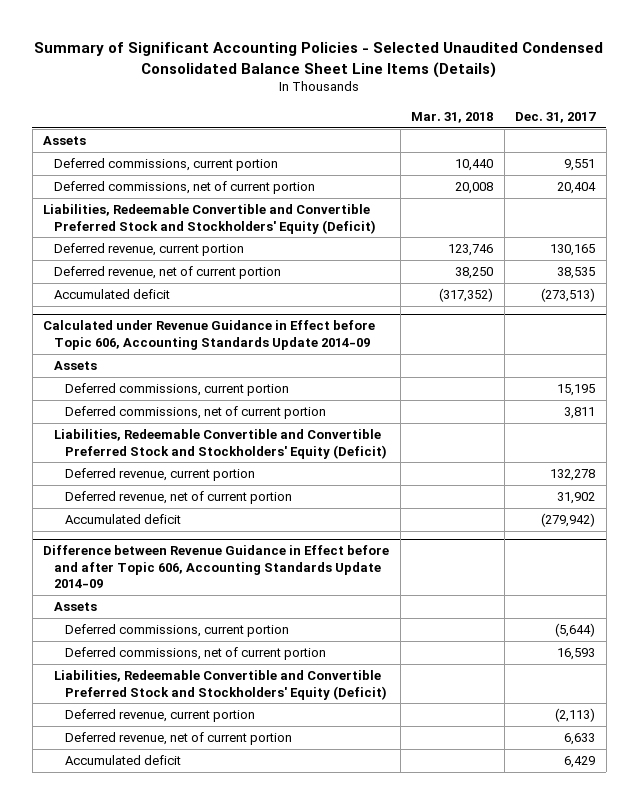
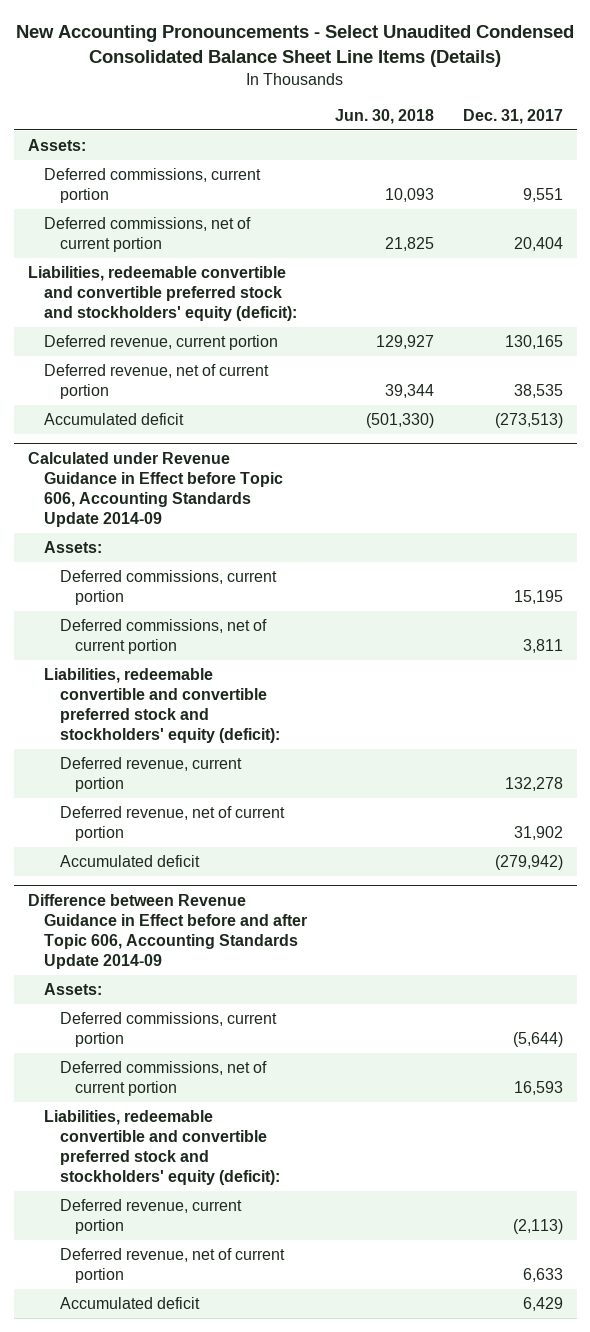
- Summary of Significant Accounting Policies - Selected Unaudited Condensed Consolidated Balance Sheet Line Items (Details)
+ New Accounting Pronouncements - Select Unaudited Condensed Consolidated Balance Sheet Line Items (Details)
- | Mar. 31, 2018 | Dec. 31, 2017
+ | Jun. 30, 2018 | Dec. 31, 2017
- Assets
+ Assets:
- Liabilities, Redeemable Convertible and Convertible Preferred Stock and Stockholders' Equity (Deficit)
+ Liabilities, redeemable convertible and convertible preferred stock and stockholders' equity (deficit):
@ Calculated under Revenue Guidance in Effect before Topic 606, Accounting Standards Update 2014-09
- Assets
+ Assets:
- Liabilities, Redeemable Convertible and Convertible Preferred Stock and Stockholders' Equity (Deficit)
+ Liabilities, redeemable convertible and convertible preferred stock and stockholders' equity (deficit):
@ Difference between Revenue Guidance in Effect before and after Topic 606, Accounting Standards Update 2014-09
- Assets
+ Assets:
- Liabilities, Redeemable Convertible and Convertible Preferred Stock and Stockholders' Equity (Deficit)
+ Liabilities, redeemable convertible and convertible preferred stock and stockholders' equity (deficit):

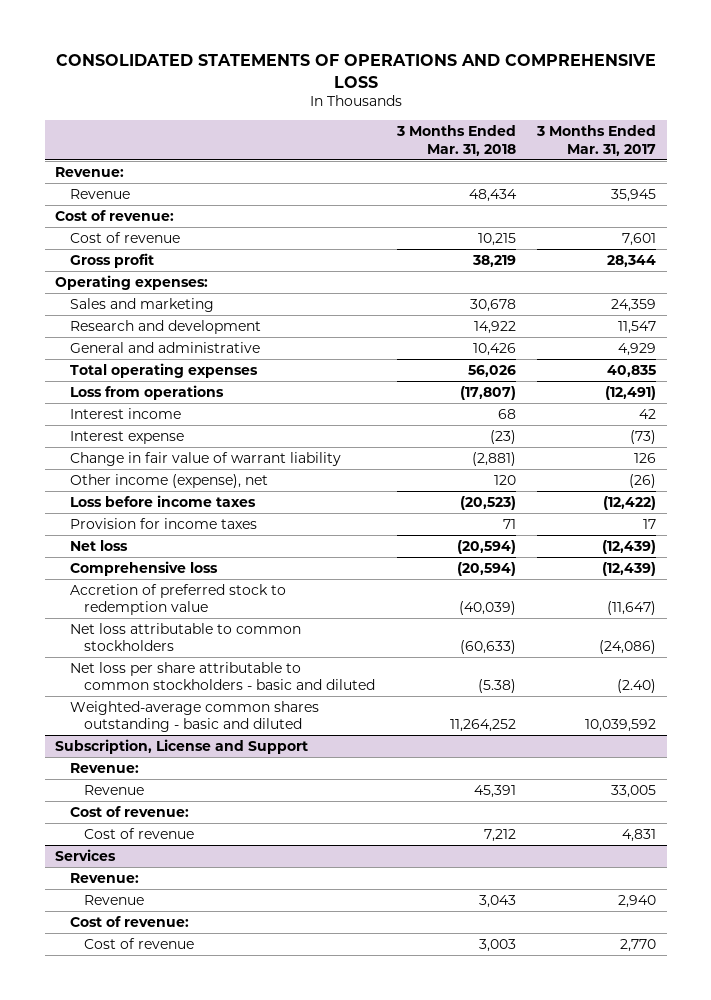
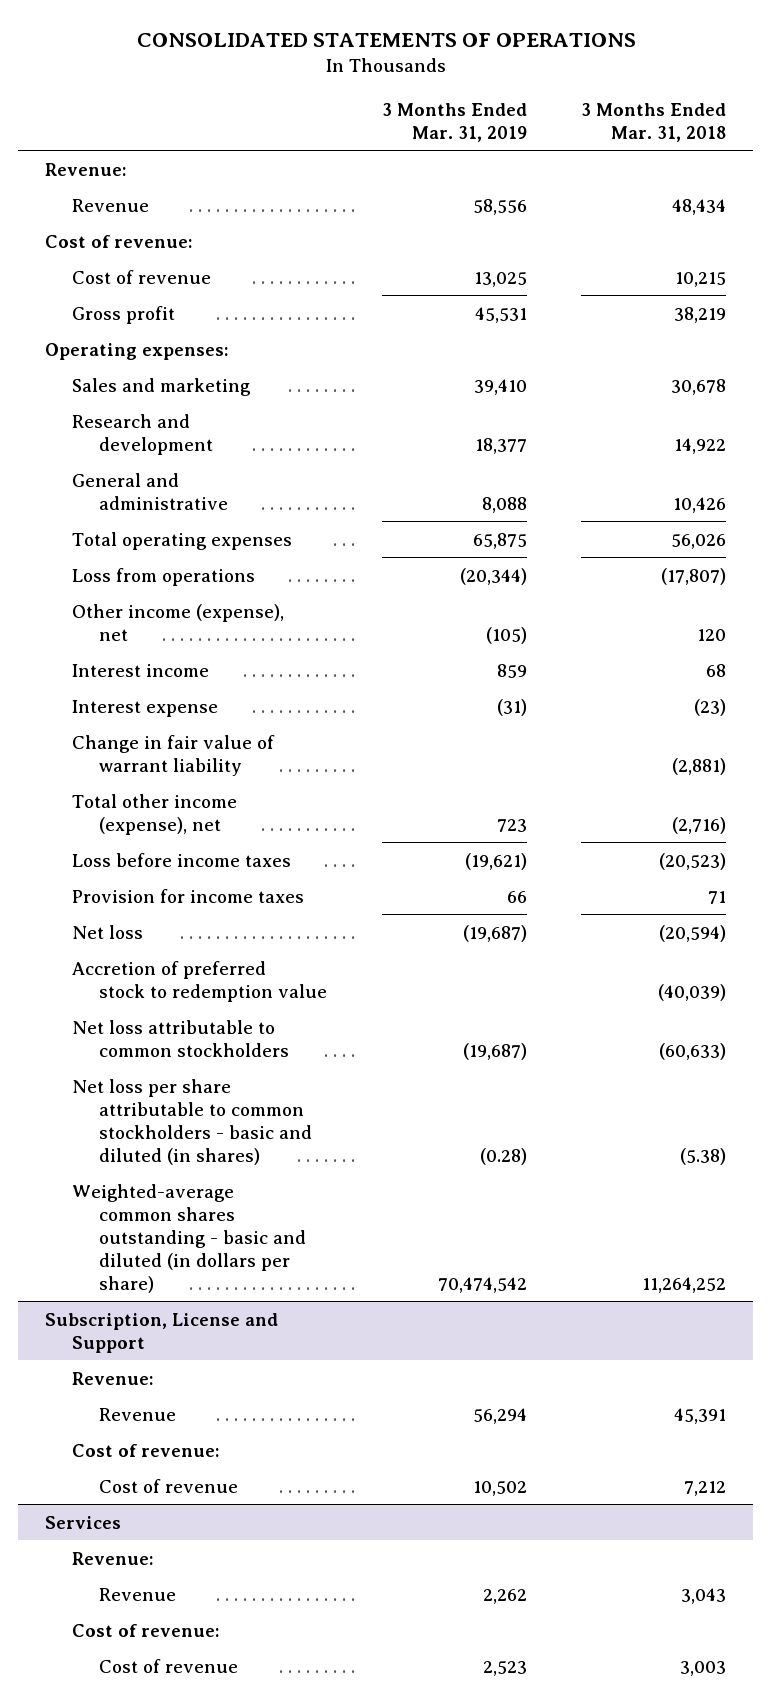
- CONSOLIDATED STATEMENTS OF OPERATIONS AND COMPREHENSIVE LOSS
+ CONSOLIDATED STATEMENTS OF OPERATIONS
- | 3 Months Ended Mar. 31, 2018 | 3 Months Ended Mar. 31, 2017
+ | 3 Months Ended Mar. 31, 2019 | 3 Months Ended Mar. 31, 2018
moved up: Other income (expense), net | (105) | 120
+ Total other income (expense), net | 723 | (2,716)
- Comprehensive loss | (20,594) | (12,439)
- Net loss per share attributable to common stockholders - basic and diluted | (5.38) | (2.40)
- Weighted-average common shares outstanding - basic and diluted | 11,264,252 | 10,039,592
+ Net loss per share attributable to common stockholders - basic and diluted (in shares) | (0.28) | (5.38)
+ Weighted-average common shares outstanding - basic and diluted (in dollars per share) | 70,474,542 | 11,264,252

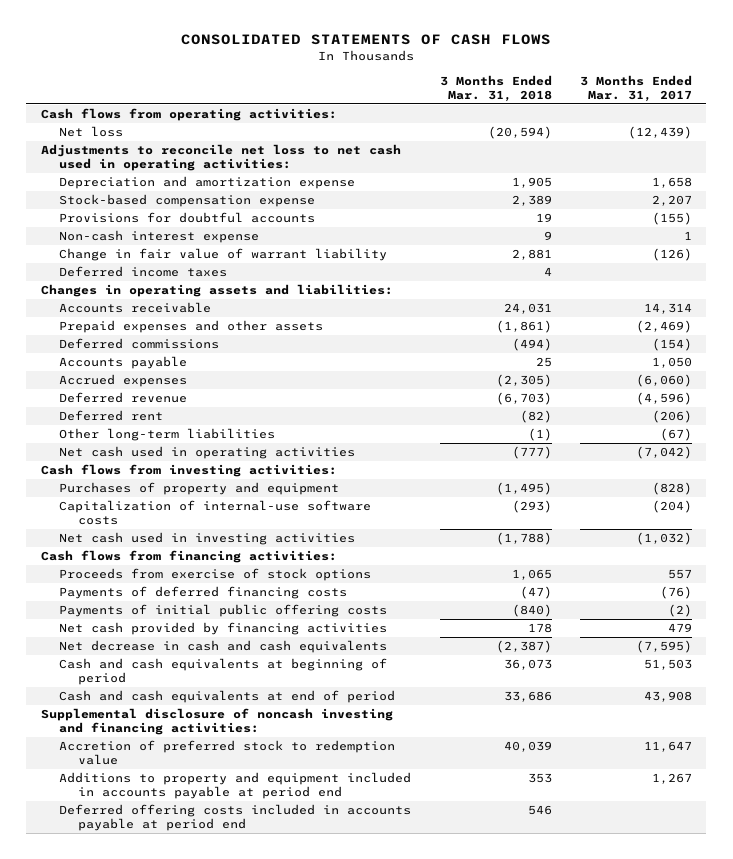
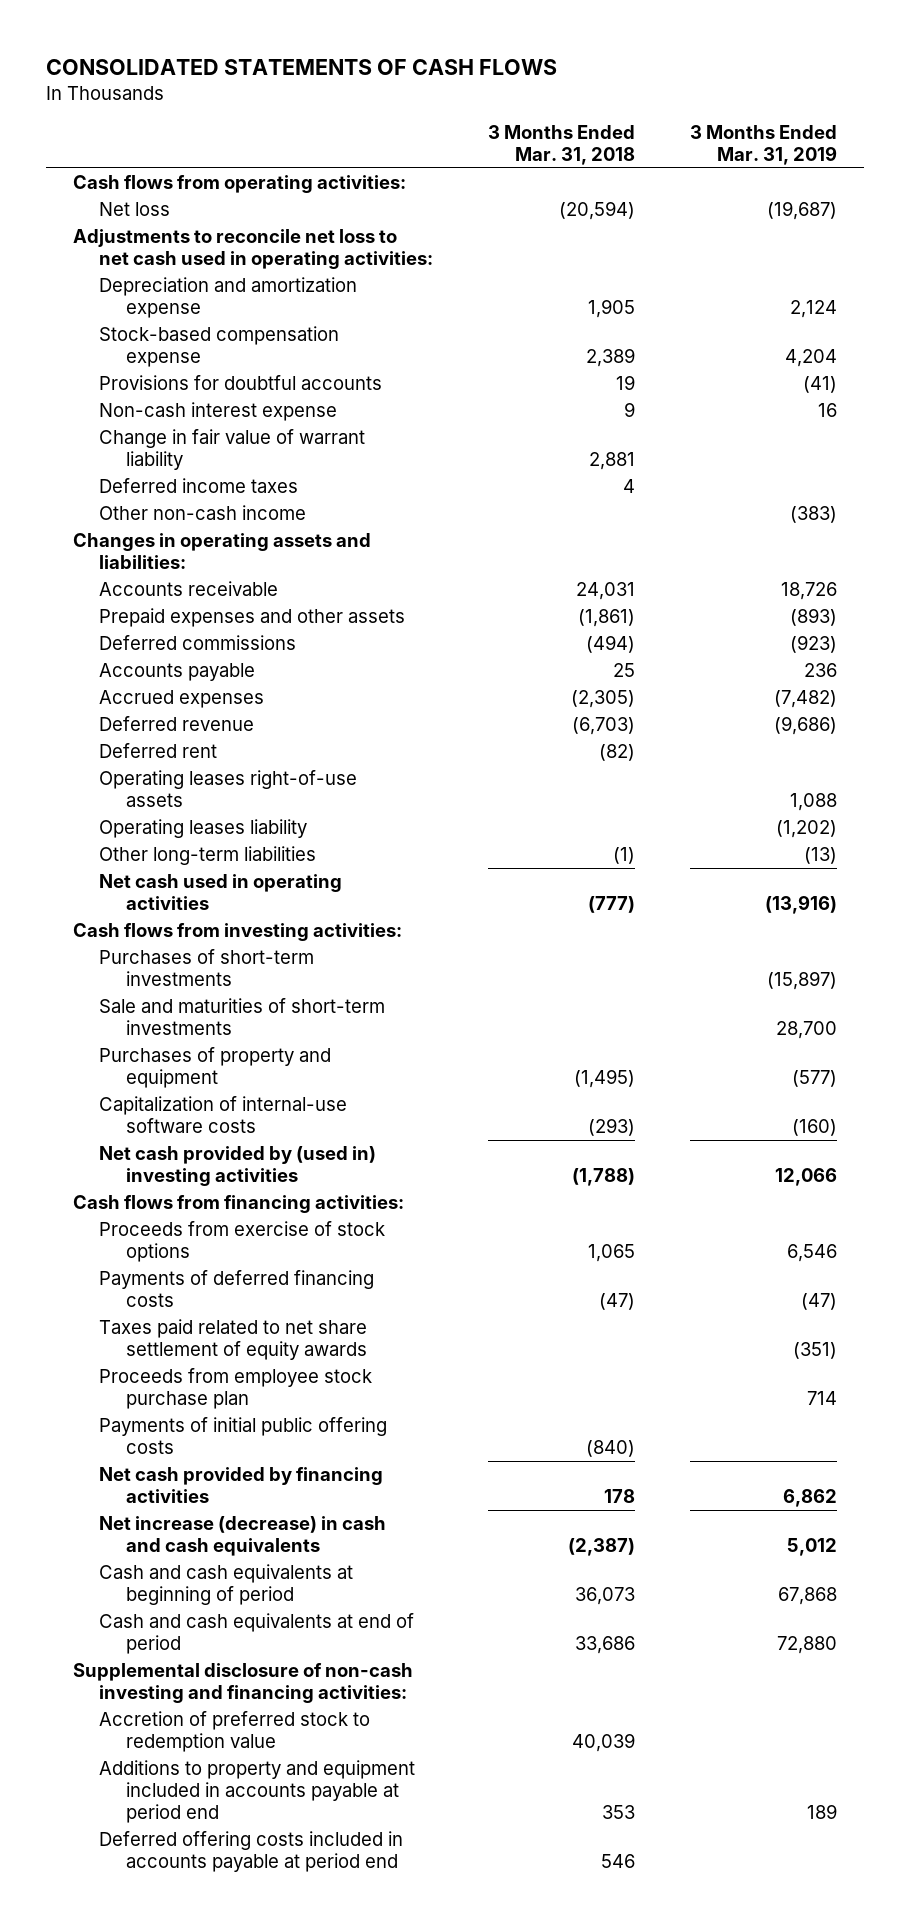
- | 3 Months Ended Mar. 31, 2018 | 3 Months Ended Mar. 31, 2017
+ | 3 Months Ended Mar. 31, 2018 | 3 Months Ended Mar. 31, 2019
+ Other non-cash income | | (383)
+ Operating leases right-of-use assets | | 1,088
+ Operating leases liability | | (1,202)
+ Purchases of short-term investments | | (15,897)
+ Sale and maturities of short-term investments | | 28,700
- Net cash used in investing activities | (1,788) | (1,032)
+ Net cash provided by (used in) investing activities | (1,788) | 12,066
+ Taxes paid related to net share settlement of equity awards | | (351)
+ Proceeds from employee stock purchase plan | | 714
- Net decrease in cash and cash equivalents | (2,387) | (7,595)
+ Net increase (decrease) in cash and cash equivalents | (2,387) | 5,012
- Supplemental disclosure of noncash investing and financing activities:
+ Supplemental disclosure of non-cash investing and financing activities:

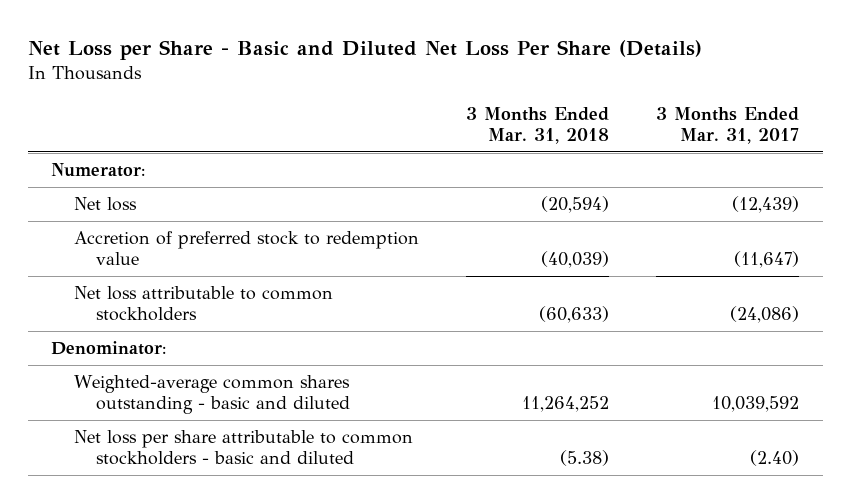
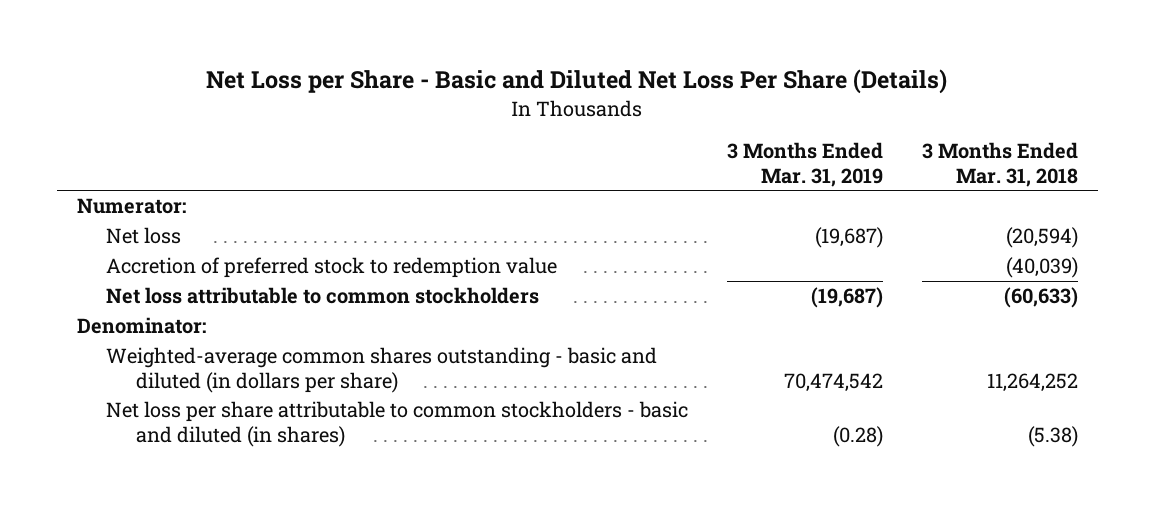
- | 3 Months Ended Mar. 31, 2018 | 3 Months Ended Mar. 31, 2017
+ | 3 Months Ended Mar. 31, 2019 | 3 Months Ended Mar. 31, 2018
- Weighted-average common shares outstanding - basic and diluted | 11,264,252 | 10,039,592
- Net loss per share attributable to common stockholders - basic and diluted | (5.38) | (2.40)
+ Weighted-average common shares outstanding - basic and diluted (in dollars per share) | 70,474,542 | 11,264,252
+ Net loss per share attributable to common stockholders - basic and diluted (in shares) | (0.28) | (5.38)

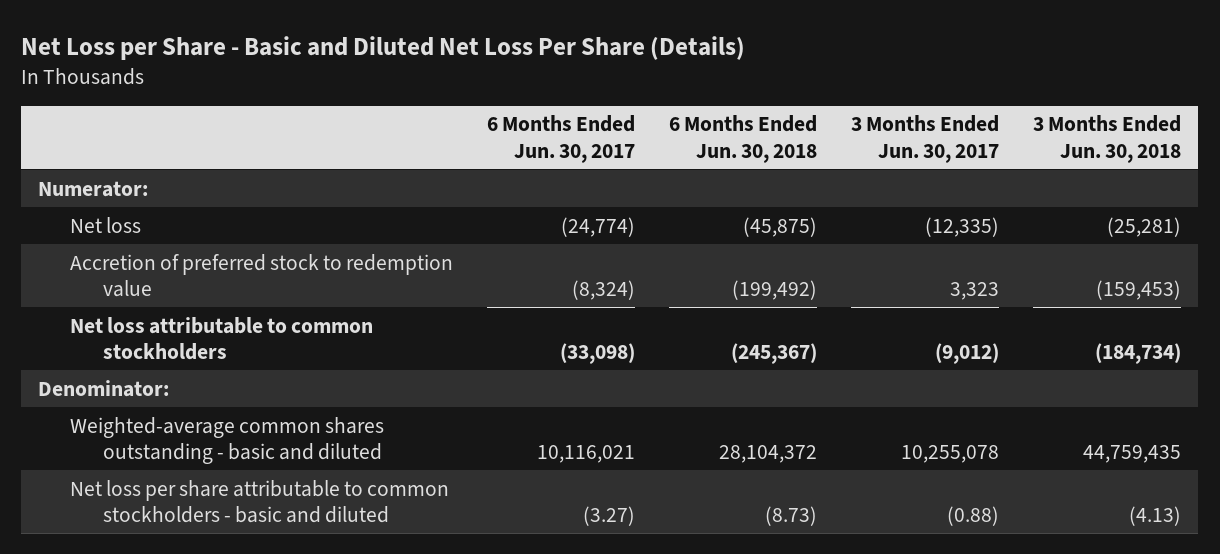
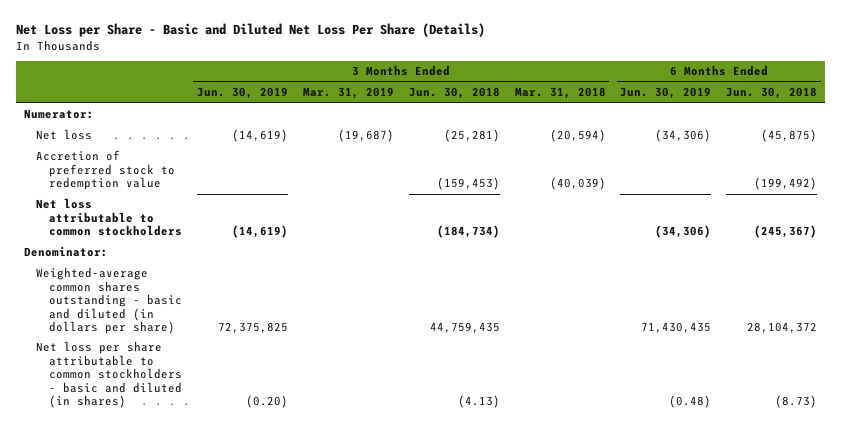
- | 6 Months Ended Jun. 30, 2017 | 6 Months Ended Jun. 30, 2018 | 3 Months Ended Jun. 30, 2017 | 3 Months Ended Jun. 30, 2018
+ | 3 Months Ended Jun. 30, 2019 | 3 Months Ended Mar. 31, 2019 | 3 Months Ended Jun. 30, 2018 | 3 Months Ended Mar. 31, 2018 | 6 Months Ended Jun. 30, 2019 | 6 Months Ended Jun. 30, 2018
- Weighted-average common shares outstanding - basic and diluted | 10,116,021 | 28,104,372 | 10,255,078 | 44,759,435
- Net loss per share attributable to common stockholders - basic and diluted | (3.27) | (8.73) | (0.88) | (4.13)
+ Weighted-average common shares outstanding - basic and diluted (in dollars per share) | 72,375,825 | | 44,759,435 | | 71,430,435 | 28,104,372
+ Net loss per share attributable to common stockholders - basic and diluted (in shares) | (0.20) | | (4.13) | | (0.48) | (8.73)

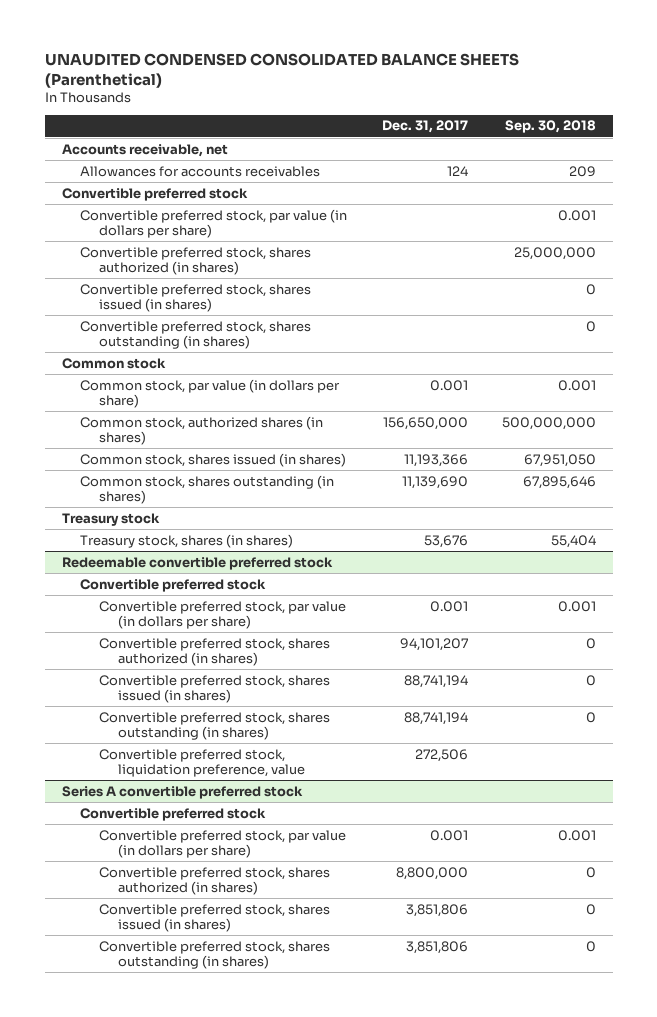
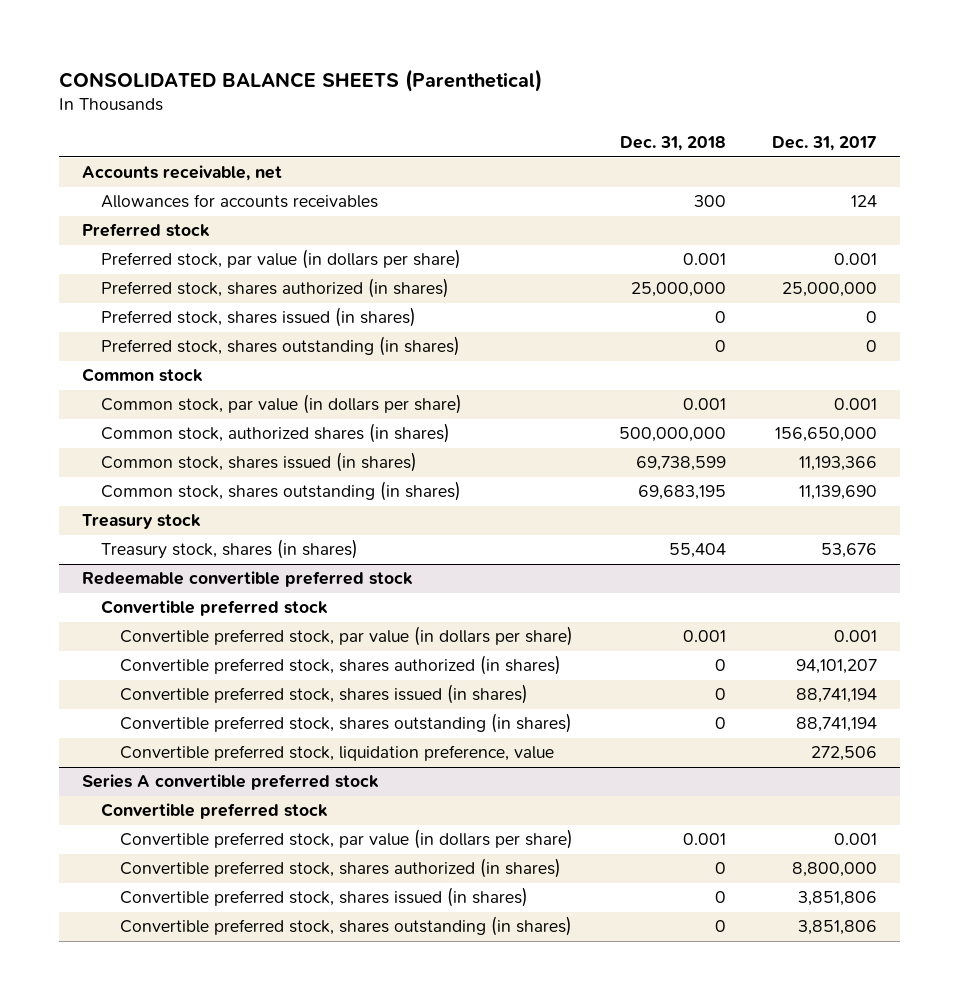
- UNAUDITED CONDENSED CONSOLIDATED BALANCE SHEETS (Parenthetical)
+ CONSOLIDATED BALANCE SHEETS (Parenthetical)
- | Dec. 31, 2017 | Sep. 30, 2018
+ | Dec. 31, 2018 | Dec. 31, 2017
- Convertible preferred stock
- Convertible preferred stock, par value (in dollars per share) | | 0.001
- Convertible preferred stock, shares authorized (in shares) | | 25,000,000
- Convertible preferred stock, shares issued (in shares) | | 0
- Convertible preferred stock, shares outstanding (in shares) | | 0
+ Preferred stock
+ Preferred stock, par value (in dollars per share) | 0.001 | 0.001
+ Preferred stock, shares authorized (in shares) | 25,000,000 | 25,000,000
+ Preferred stock, shares issued (in shares) | 0 | 0
+ Preferred stock, shares outstanding (in shares) | 0 | 0

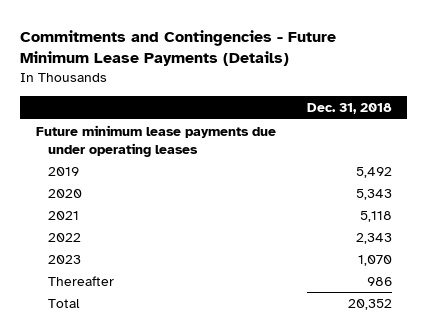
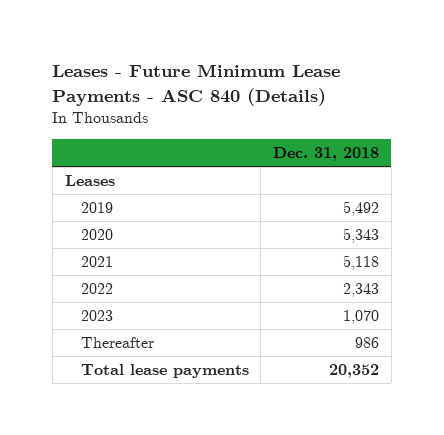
- Commitments and Contingencies - Future Minimum Lease Payments (Details)
+ Leases - Future Minimum Lease Payments - ASC 840 (Details)
- Future minimum lease payments due under operating leases
+ Leases
- Total | 20,352
+ Total lease payments | 20,352

